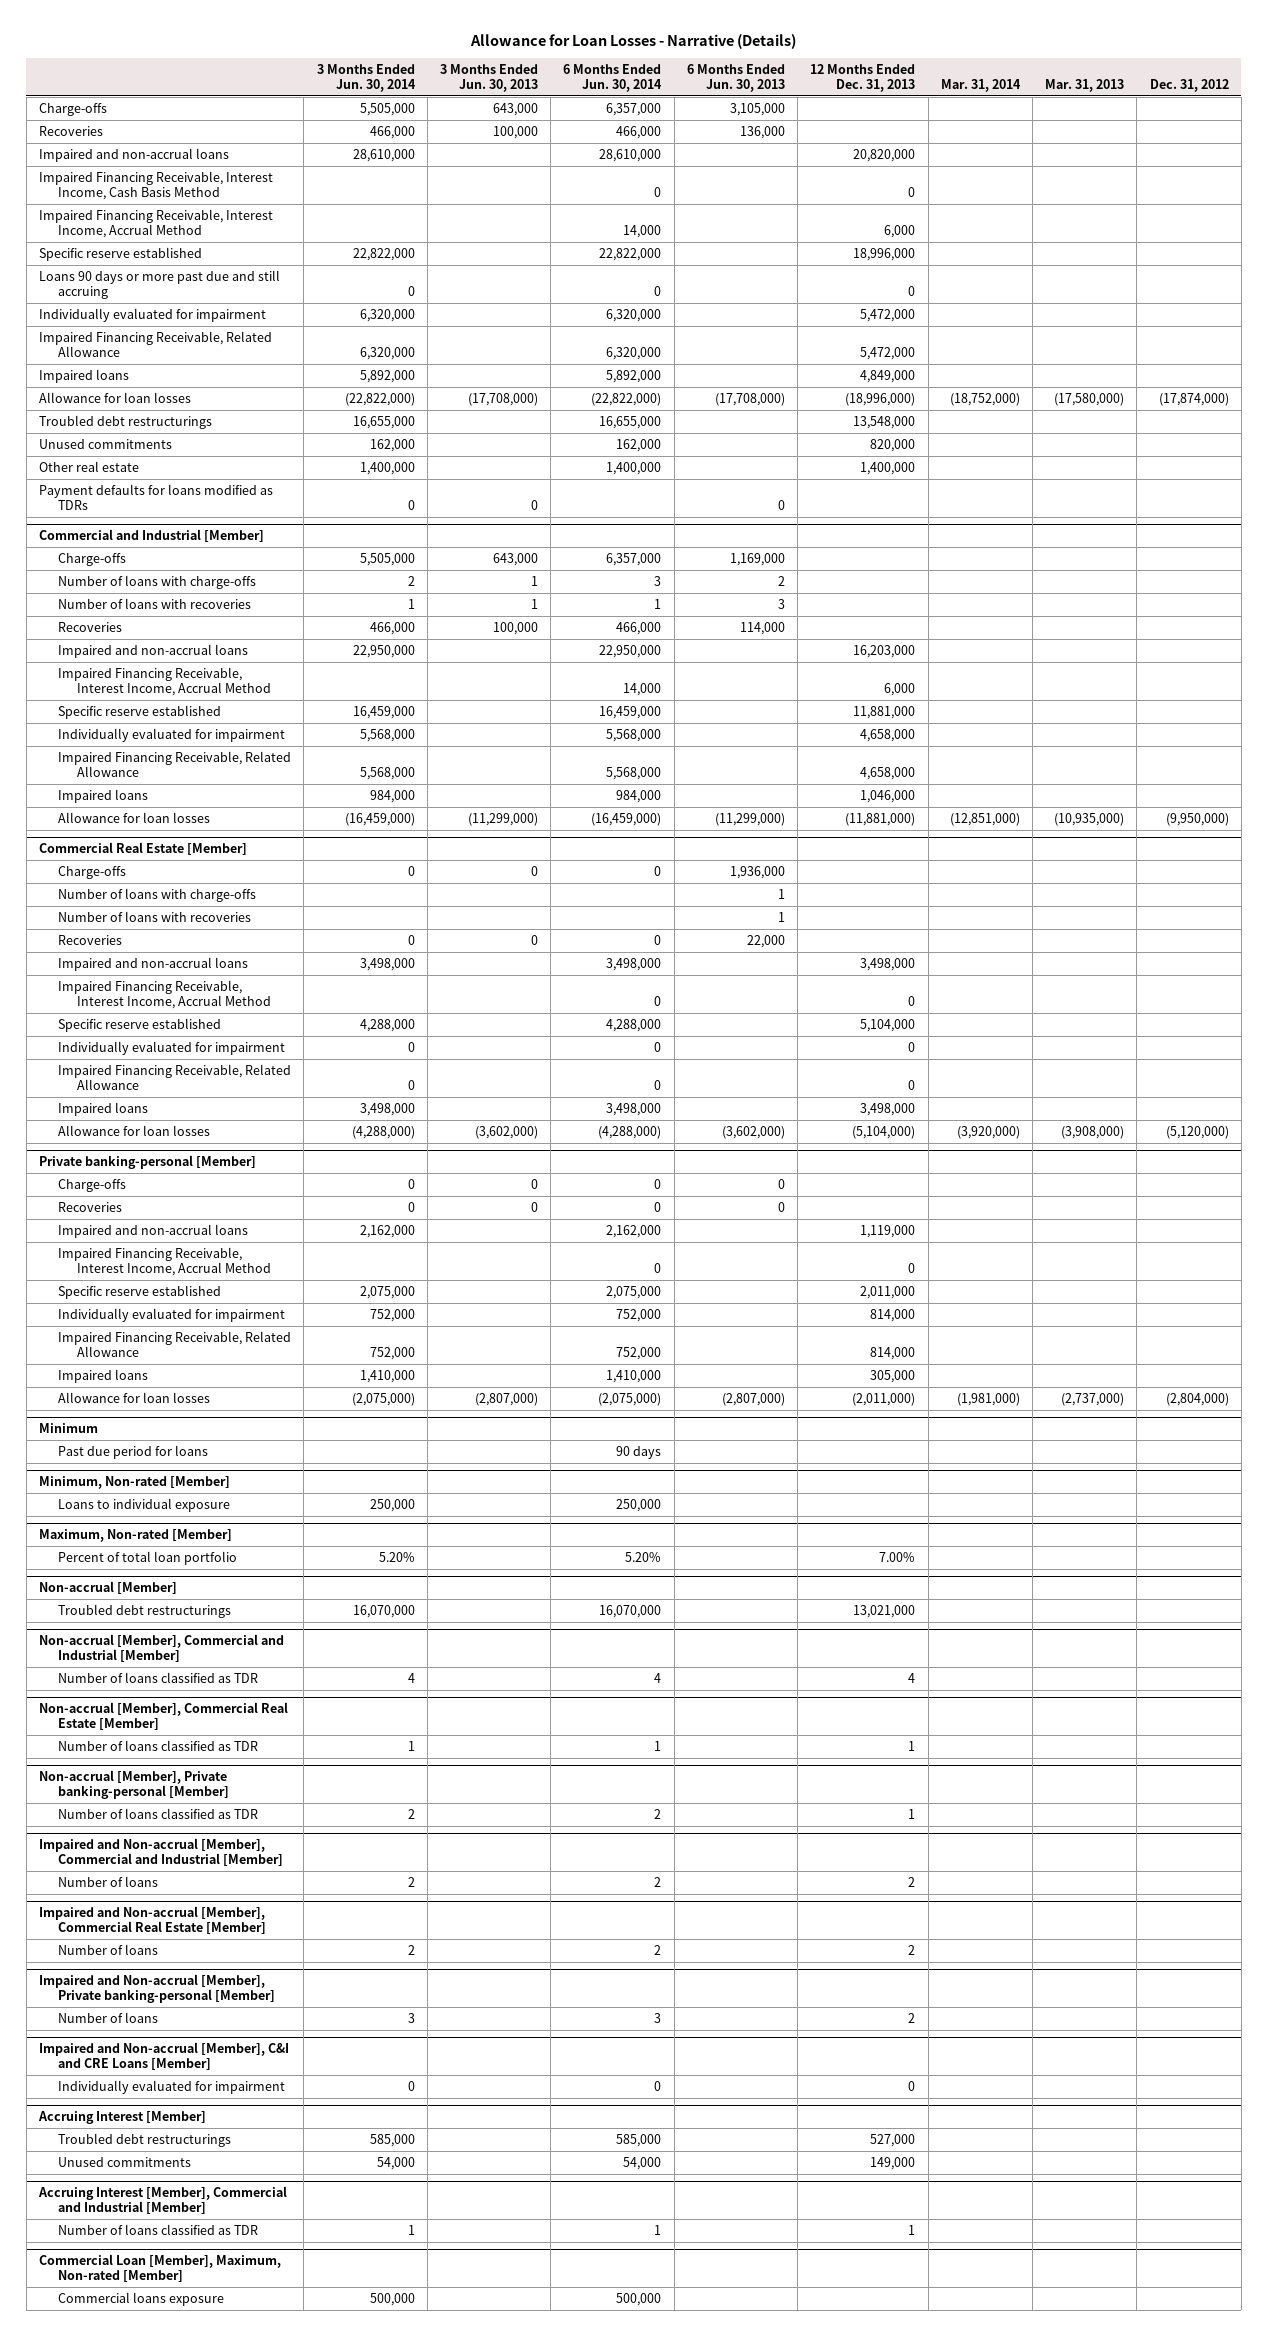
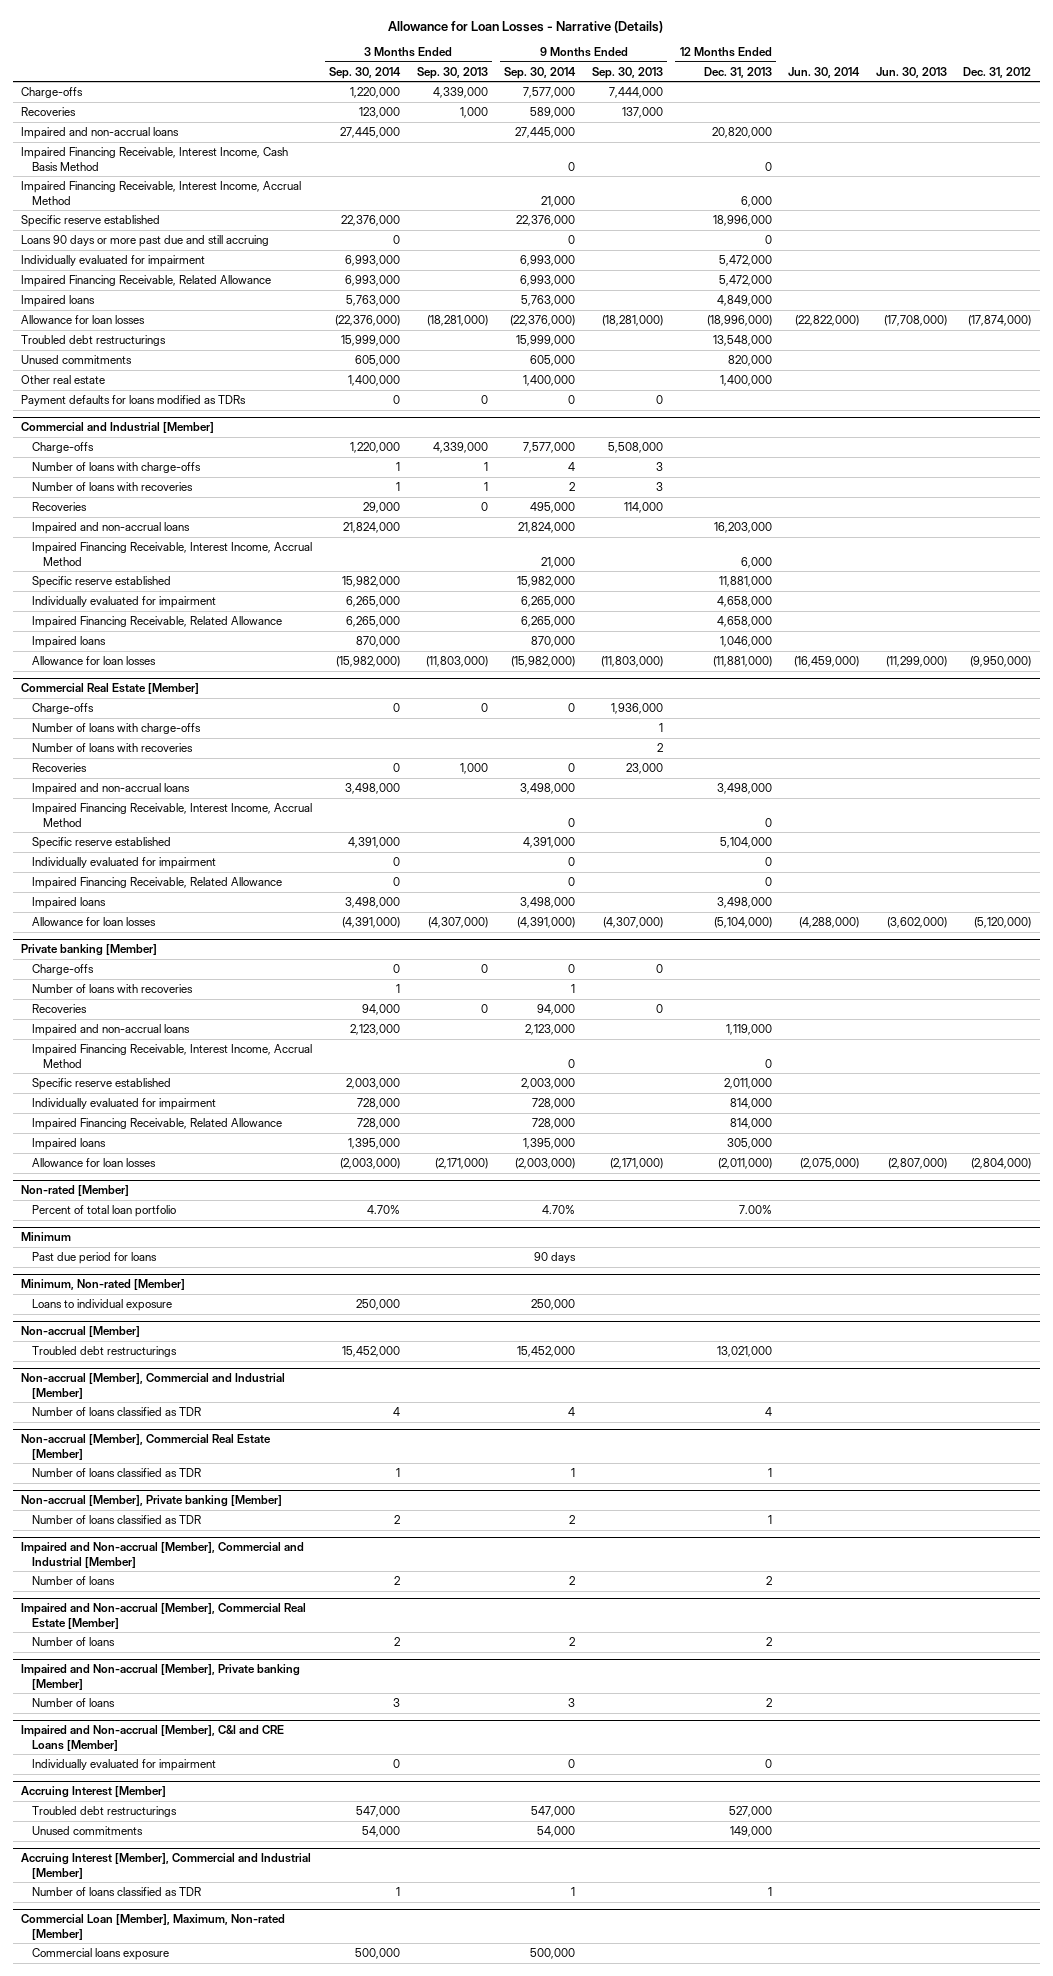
- | 3 Months Ended Jun. 30, 2014 | 3 Months Ended Jun. 30, 2013 | 6 Months Ended Jun. 30, 2014 | 6 Months Ended Jun. 30, 2013 | 12 Months Ended Dec. 31, 2013 | Mar. 31, 2014 | Mar. 31, 2013 | Dec. 31, 2012
+ | 3 Months Ended Sep. 30, 2014 | 3 Months Ended Sep. 30, 2013 | 9 Months Ended Sep. 30, 2014 | 9 Months Ended Sep. 30, 2013 | 12 Months Ended Dec. 31, 2013 | Jun. 30, 2014 | Jun. 30, 2013 | Dec. 31, 2012
- Private banking-personal [Member]
+ Private banking [Member]
+ Number of loans with recoveries | 1 | | 1 | | | | |
+ Non-rated [Member]
+ Percent of total loan portfolio | 4.70% | | 4.70% | | 7.00% | | |
- Maximum, Non-rated [Member]
- Percent of total loan portfolio | 5.20% | | 5.20% | | 7.00% | | |
- Non-accrual [Member], Private banking-personal [Member]
+ Non-accrual [Member], Private banking [Member]
- Impaired and Non-accrual [Member], Private banking-personal [Member]
+ Impaired and Non-accrual [Member], Private banking [Member]

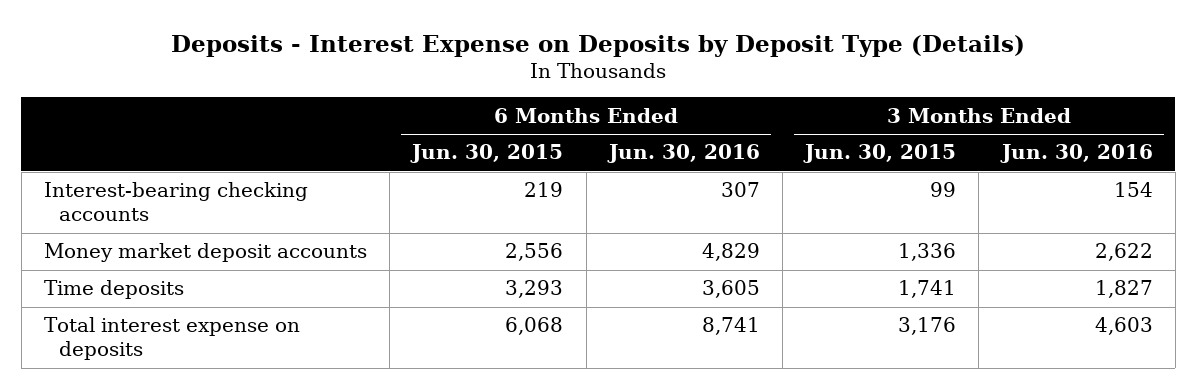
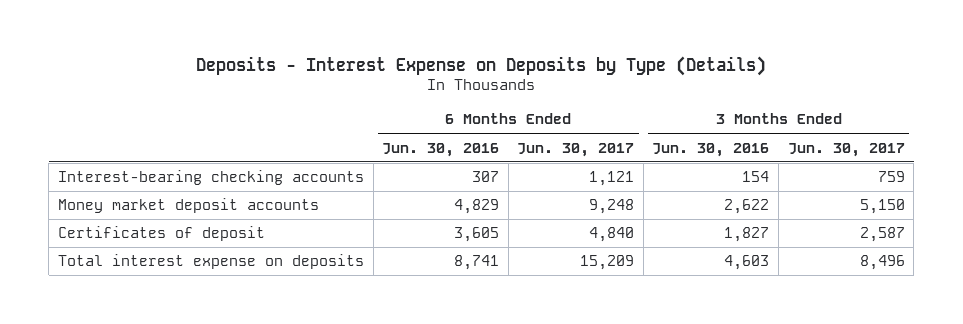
- Deposits - Interest Expense on Deposits by Deposit Type (Details)
+ Deposits - Interest Expense on Deposits by Type (Details)
- | 6 Months Ended Jun. 30, 2015 | 6 Months Ended Jun. 30, 2016 | 3 Months Ended Jun. 30, 2015 | 3 Months Ended Jun. 30, 2016
+ | 6 Months Ended Jun. 30, 2016 | 6 Months Ended Jun. 30, 2017 | 3 Months Ended Jun. 30, 2016 | 3 Months Ended Jun. 30, 2017
- Time deposits | 3,293 | 3,605 | 1,741 | 1,827
+ Certificates of deposit | 3,605 | 4,840 | 1,827 | 2,587

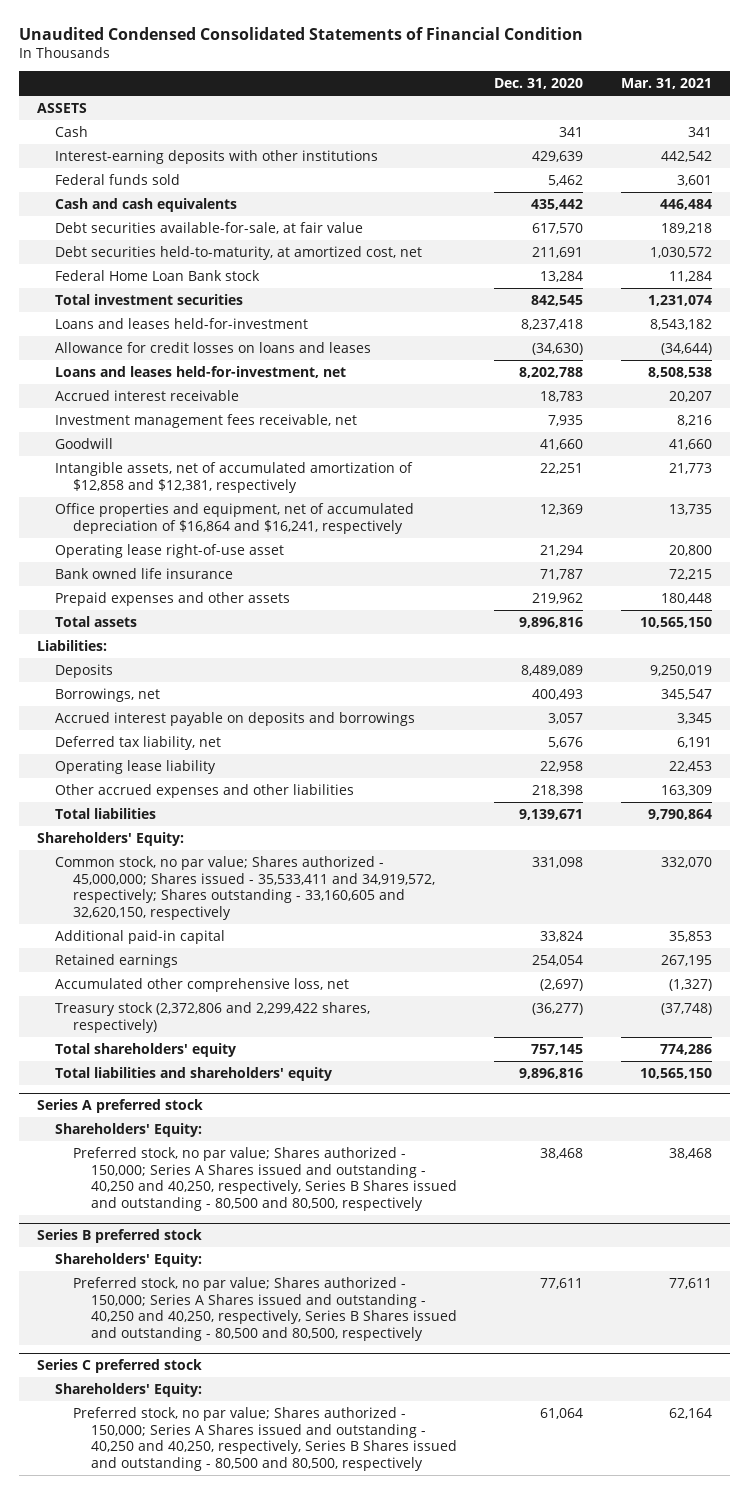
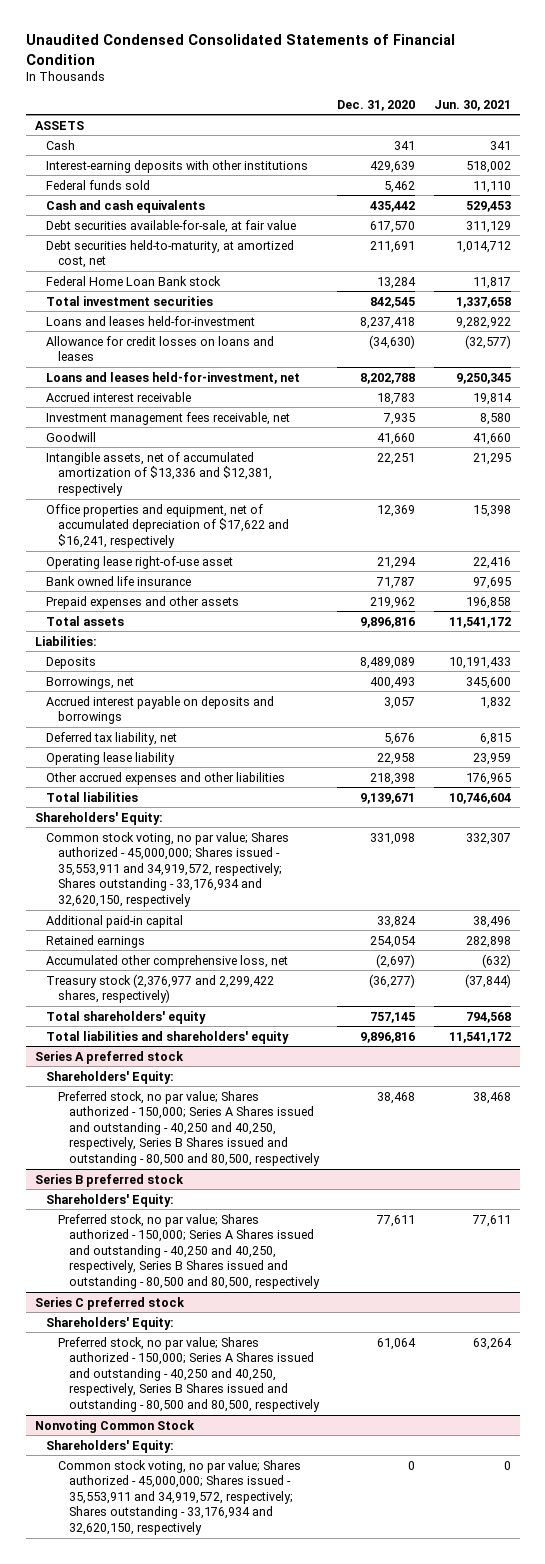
- | Dec. 31, 2020 | Mar. 31, 2021
+ | Dec. 31, 2020 | Jun. 30, 2021
- Intangible assets, net of accumulated amortization of $12,858 and $12,381, respectively | 22,251 | 21,773
- Office properties and equipment, net of accumulated depreciation of $16,864 and $16,241, respectively | 12,369 | 13,735
+ Intangible assets, net of accumulated amortization of $13,336 and $12,381, respectively | 22,251 | 21,295
+ Office properties and equipment, net of accumulated depreciation of $17,622 and $16,241, respectively | 12,369 | 15,398
- Common stock, no par value; Shares authorized - 45,000,000; Shares issued - 35,533,411 and 34,919,572, respectively; Shares outstanding - 33,160,605 and 32,620,150, respectively | 331,098 | 332,070
+ Common stock voting, no par value; Shares authorized - 45,000,000; Shares issued - 35,553,911 and 34,919,572, respectively; Shares outstanding - 33,176,934 and 32,620,150, respectively | 331,098 | 332,307
- Treasury stock (2,372,806 and 2,299,422 shares, respectively) | (36,277) | (37,748)
+ Treasury stock (2,376,977 and 2,299,422 shares, respectively) | (36,277) | (37,844)
+ Nonvoting Common Stock
+ Shareholders' Equity:
+ Common stock voting, no par value; Shares authorized - 45,000,000; Shares issued - 35,553,911 and 34,919,572, respectively; Shares outstanding - 33,176,934 and 32,620,150, respectively | 0 | 0

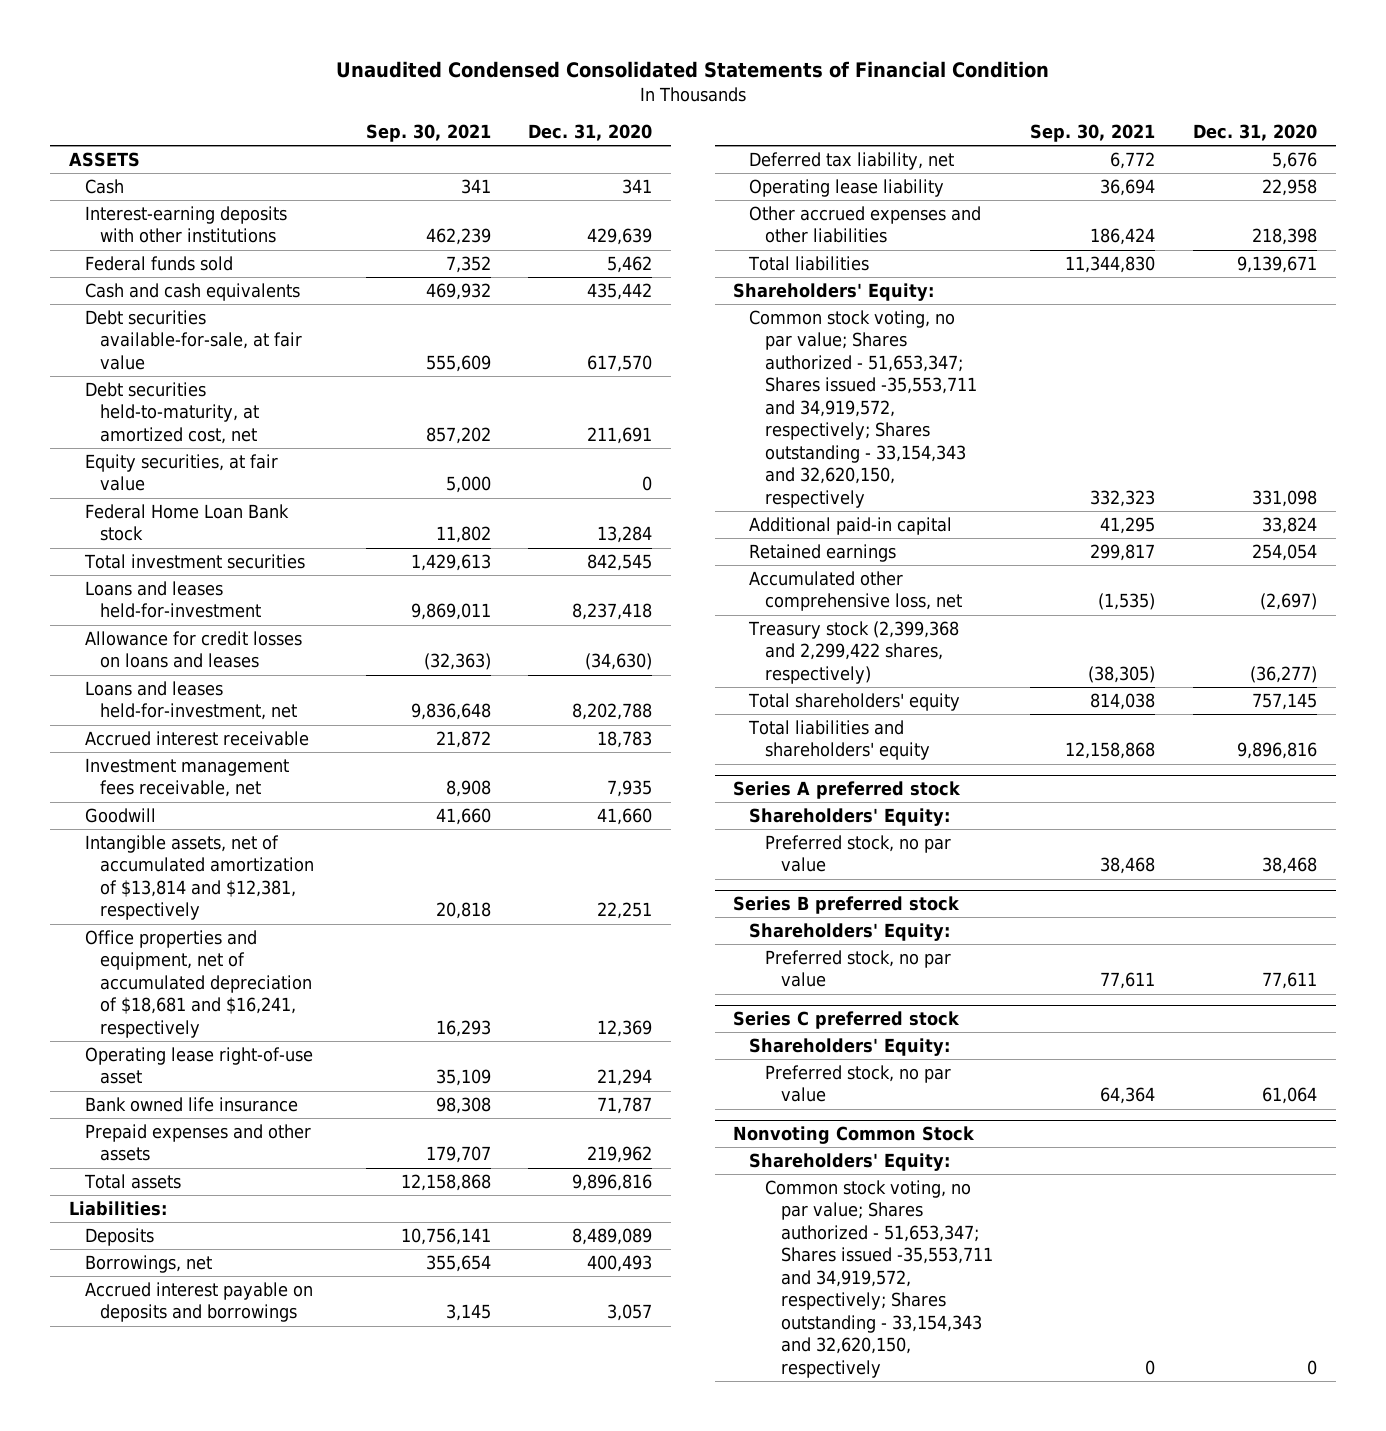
- | Dec. 31, 2020 | Jun. 30, 2021
+ | Sep. 30, 2021 | Dec. 31, 2020
+ Equity securities, at fair value | 5,000 | 0
- Intangible assets, net of accumulated amortization of $13,336 and $12,381, respectively | 22,251 | 21,295
- Office properties and equipment, net of accumulated depreciation of $17,622 and $16,241, respectively | 12,369 | 15,398
+ Intangible assets, net of accumulated amortization of $13,814 and $12,381, respectively | 20,818 | 22,251
+ Office properties and equipment, net of accumulated depreciation of $18,681 and $16,241, respectively | 16,293 | 12,369
- Common stock voting, no par value; Shares authorized - 45,000,000; Shares issued - 35,553,911 and 34,919,572, respectively; Shares outstanding - 33,176,934 and 32,620,150, respectively | 331,098 | 332,307
+ Common stock voting, no par value; Shares authorized - 51,653,347; Shares issued -35,553,711 and 34,919,572, respectively; Shares outstanding - 33,154,343 and 32,620,150, respectively | 332,323 | 331,098
- Treasury stock (2,376,977 and 2,299,422 shares, respectively) | (36,277) | (37,844)
+ Treasury stock (2,399,368 and 2,299,422 shares, respectively) | (38,305) | (36,277)
@ Series A preferred stock
- Preferred stock, no par value; Shares authorized - 150,000; Series A Shares issued and outstanding - 40,250 and 40,250, respectively, Series B Shares issued and outstanding - 80,500 and 80,500, respectively | 38,468 | 38,468
+ Preferred stock, no par value | 38,468 | 38,468
@ Series B preferred stock
- Preferred stock, no par value; Shares authorized - 150,000; Series A Shares issued and outstanding - 40,250 and 40,250, respectively, Series B Shares issued and outstanding - 80,500 and 80,500, respectively | 77,611 | 77,611
+ Preferred stock, no par value | 77,611 | 77,611
@ Series C preferred stock
- Preferred stock, no par value; Shares authorized - 150,000; Series A Shares issued and outstanding - 40,250 and 40,250, respectively, Series B Shares issued and outstanding - 80,500 and 80,500, respectively | 61,064 | 63,264
+ Preferred stock, no par value | 64,364 | 61,064
@ Nonvoting Common Stock
- Common stock voting, no par value; Shares authorized - 45,000,000; Shares issued - 35,553,911 and 34,919,572, respectively; Shares outstanding - 33,176,934 and 32,620,150, respectively | 0 | 0
+ Common stock voting, no par value; Shares authorized - 51,653,347; Shares issued -35,553,711 and 34,919,572, respectively; Shares outstanding - 33,154,343 and 32,620,150, respectively | 0 | 0

